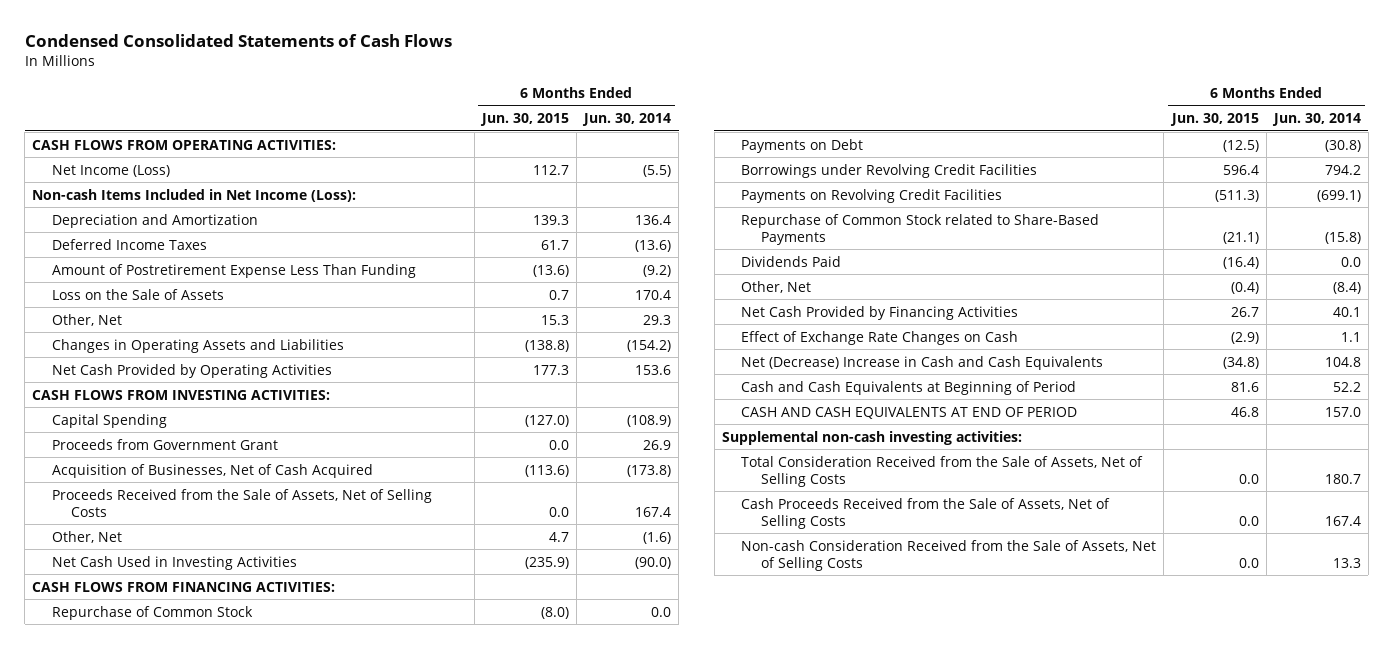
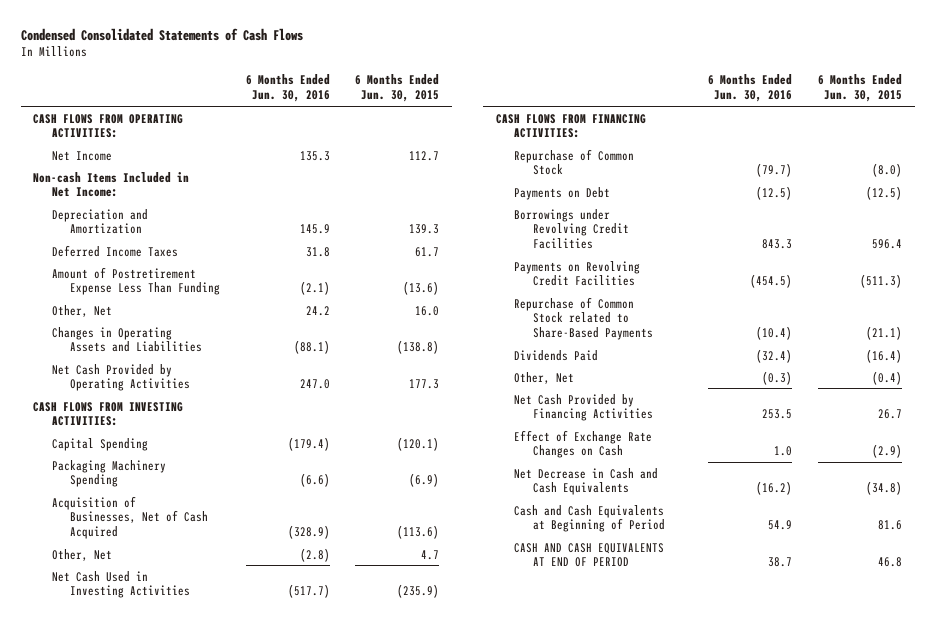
- | 6 Months Ended Jun. 30, 2015 | 6 Months Ended Jun. 30, 2014
+ | 6 Months Ended Jun. 30, 2016 | 6 Months Ended Jun. 30, 2015
- Net Income (Loss) | 112.7 | (5.5)
- Non-cash Items Included in Net Income (Loss):
+ Net Income | 135.3 | 112.7
+ Non-cash Items Included in Net Income:
- Loss on the Sale of Assets | 0.7 | 170.4
- Other, Net | 15.3 | 29.3
+ Other, Net | 24.2 | 16.0
- Capital Spending | (127.0) | (108.9)
- Proceeds from Government Grant | 0.0 | 26.9
+ Capital Spending | (179.4) | (120.1)
+ Packaging Machinery Spending | (6.6) | (6.9)
- Proceeds Received from the Sale of Assets, Net of Selling Costs | 0.0 | 167.4
- Net (Decrease) Increase in Cash and Cash Equivalents | (34.8) | 104.8
+ Net Decrease in Cash and Cash Equivalents | (16.2) | (34.8)
- Supplemental non-cash investing activities:
- Total Consideration Received from the Sale of Assets, Net of Selling Costs | 0.0 | 180.7
- Cash Proceeds Received from the Sale of Assets, Net of Selling Costs | 0.0 | 167.4
- Non-cash Consideration Received from the Sale of Assets, Net of Selling Costs | 0.0 | 13.3

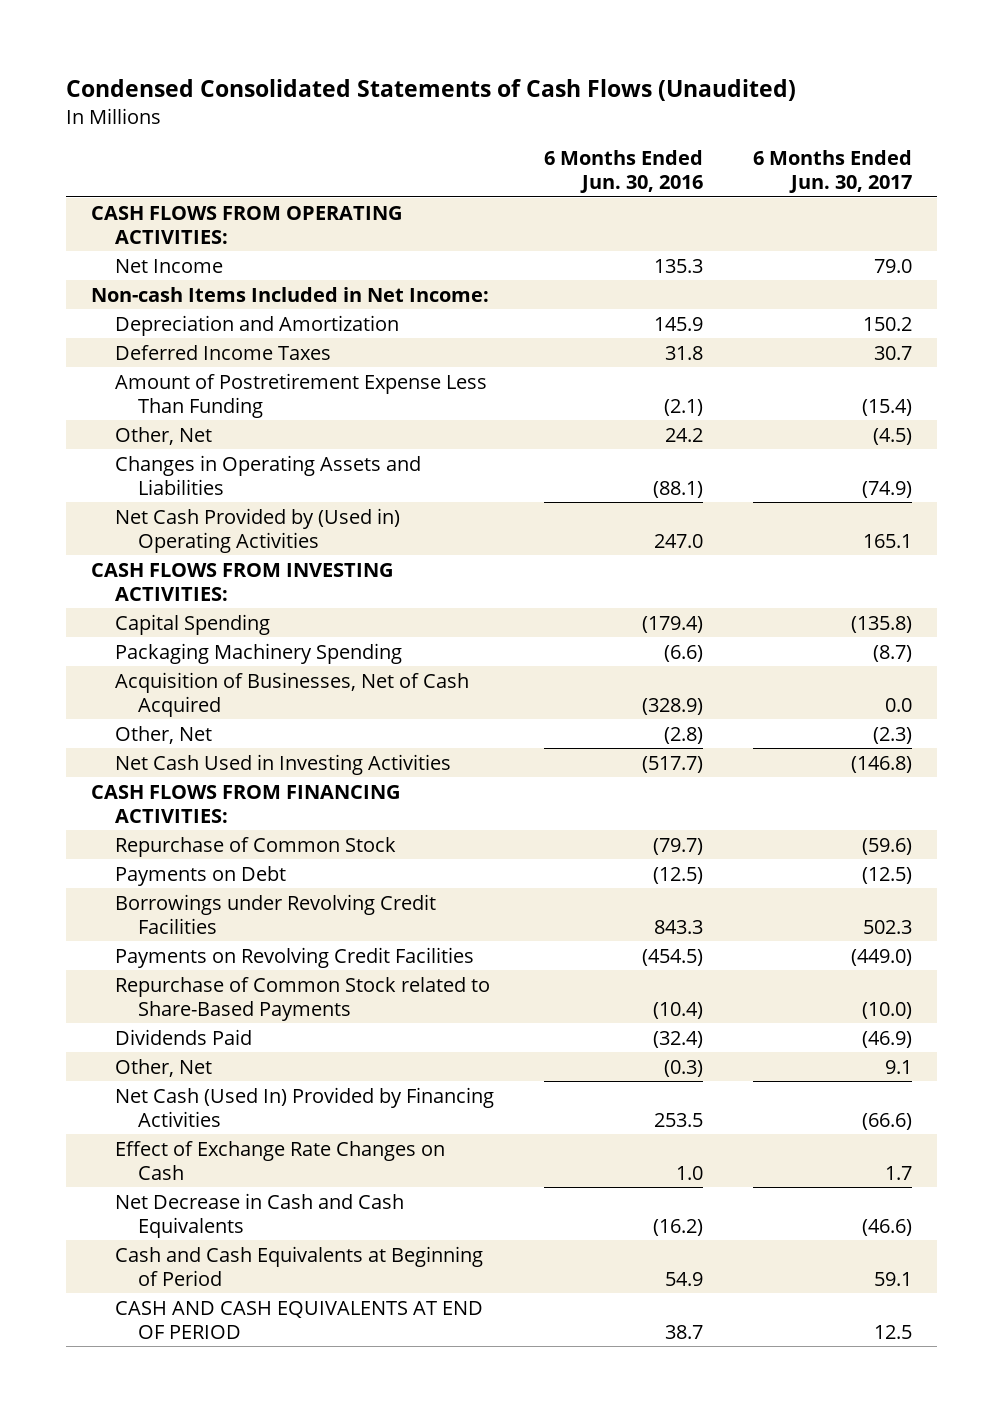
- Condensed Consolidated Statements of Cash Flows
+ Condensed Consolidated Statements of Cash Flows (Unaudited)
- | 6 Months Ended Jun. 30, 2016 | 6 Months Ended Jun. 30, 2015
+ | 6 Months Ended Jun. 30, 2016 | 6 Months Ended Jun. 30, 2017
- Net Cash Provided by Operating Activities | 247.0 | 177.3
+ Net Cash Provided by (Used in) Operating Activities | 247.0 | 165.1
- Net Cash Provided by Financing Activities | 253.5 | 26.7
+ Net Cash (Used In) Provided by Financing Activities | 253.5 | (66.6)

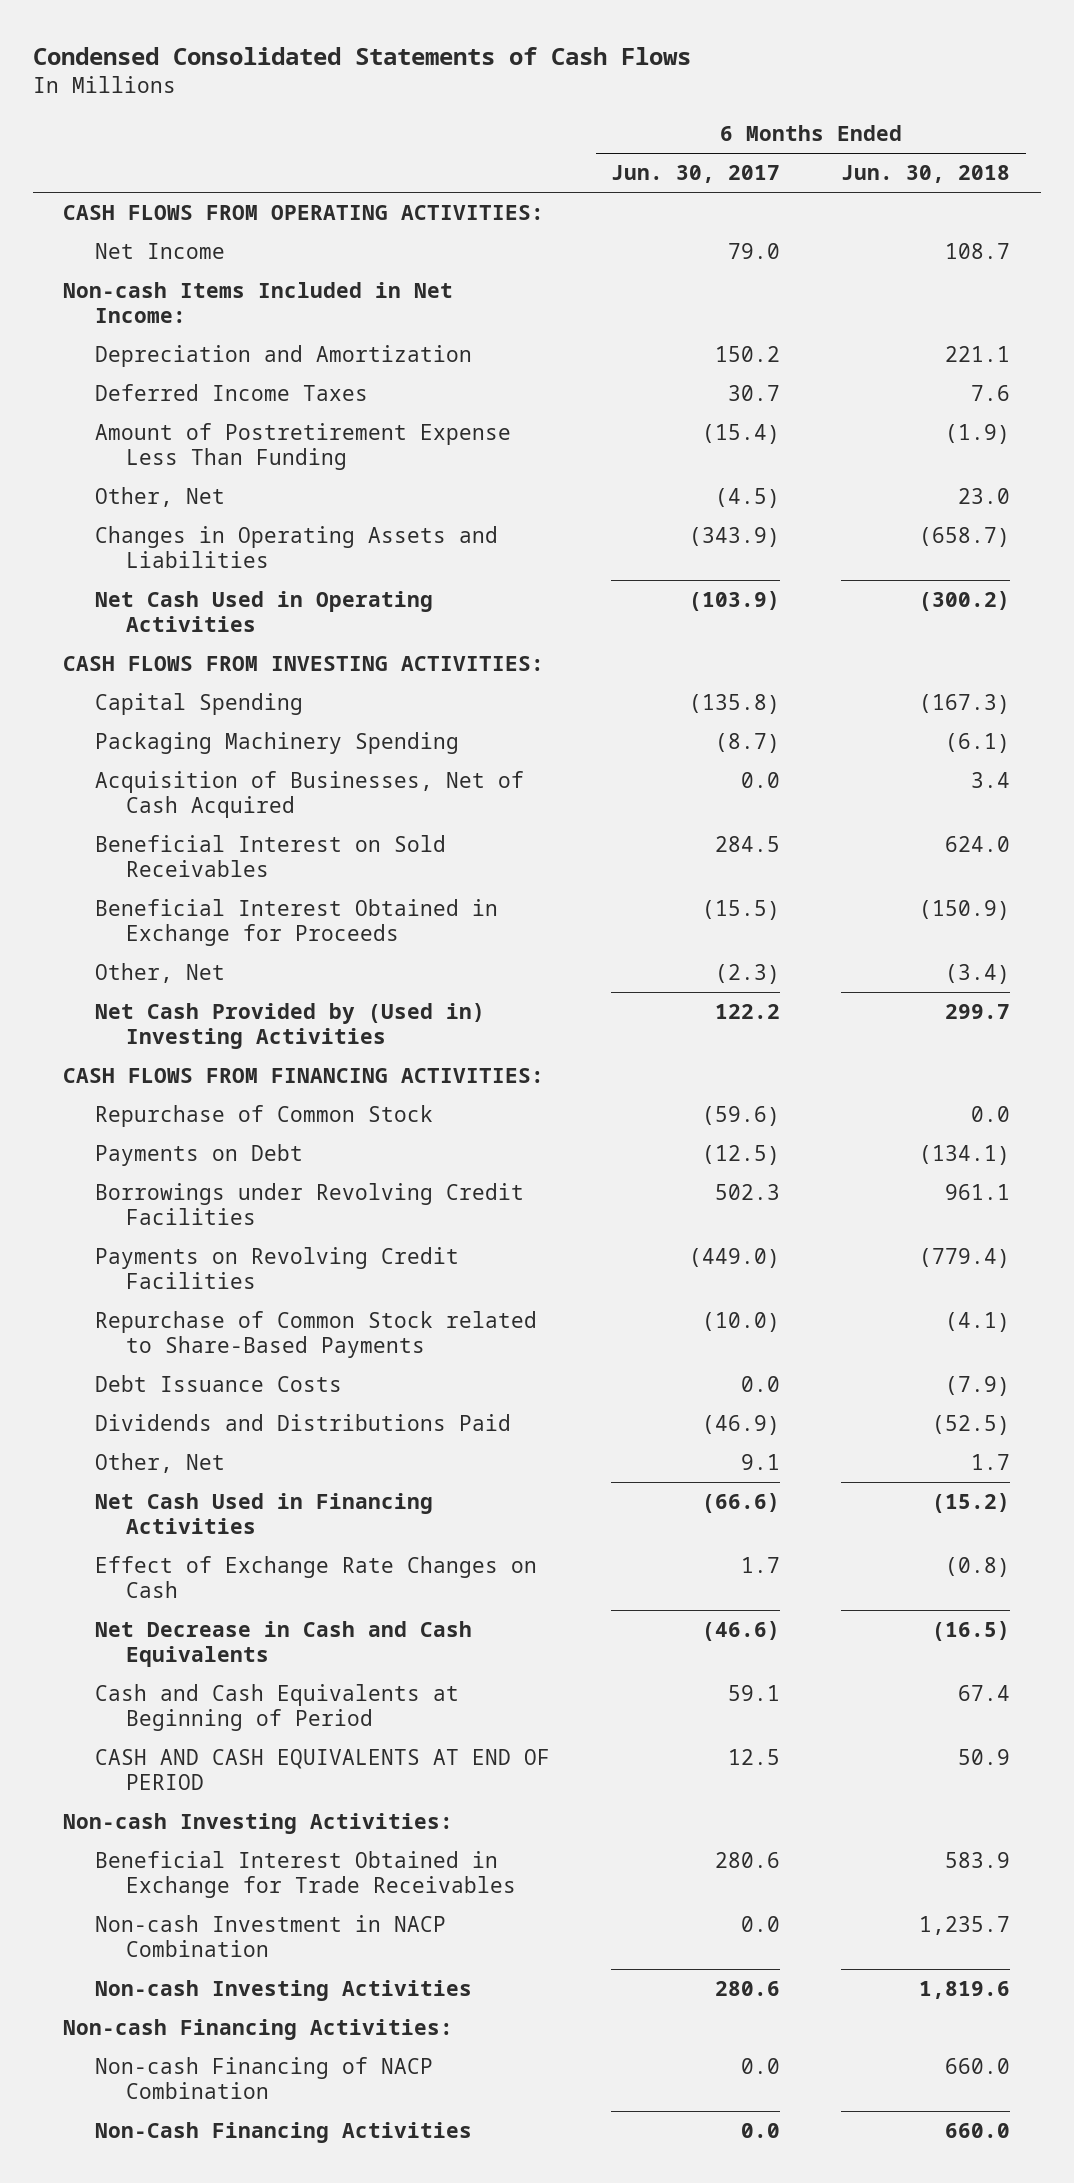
- Condensed Consolidated Statements of Cash Flows (Unaudited)
+ Condensed Consolidated Statements of Cash Flows
- | 6 Months Ended Jun. 30, 2016 | 6 Months Ended Jun. 30, 2017
+ | 6 Months Ended Jun. 30, 2017 | 6 Months Ended Jun. 30, 2018
- Changes in Operating Assets and Liabilities | (88.1) | (74.9)
- Net Cash Provided by (Used in) Operating Activities | 247.0 | 165.1
+ Changes in Operating Assets and Liabilities | (343.9) | (658.7)
+ Net Cash Used in Operating Activities | (103.9) | (300.2)
+ Beneficial Interest on Sold Receivables | 284.5 | 624.0
+ Beneficial Interest Obtained in Exchange for Proceeds | (15.5) | (150.9)
- Net Cash Used in Investing Activities | (517.7) | (146.8)
+ Net Cash Provided by (Used in) Investing Activities | 122.2 | 299.7
- Dividends Paid | (32.4) | (46.9)
+ Debt Issuance Costs | 0.0 | (7.9)
+ Dividends and Distributions Paid | (46.9) | (52.5)
- Net Cash (Used In) Provided by Financing Activities | 253.5 | (66.6)
+ Net Cash Used in Financing Activities | (66.6) | (15.2)
+ Non-cash Investing Activities:
+ Beneficial Interest Obtained in Exchange for Trade Receivables | 280.6 | 583.9
+ Non-cash Investment in NACP Combination | 0.0 | 1,235.7
+ Non-cash Investing Activities | 280.6 | 1,819.6
+ Non-cash Financing Activities:
+ Non-cash Financing of NACP Combination | 0.0 | 660.0
+ Non-Cash Financing Activities | 0.0 | 660.0

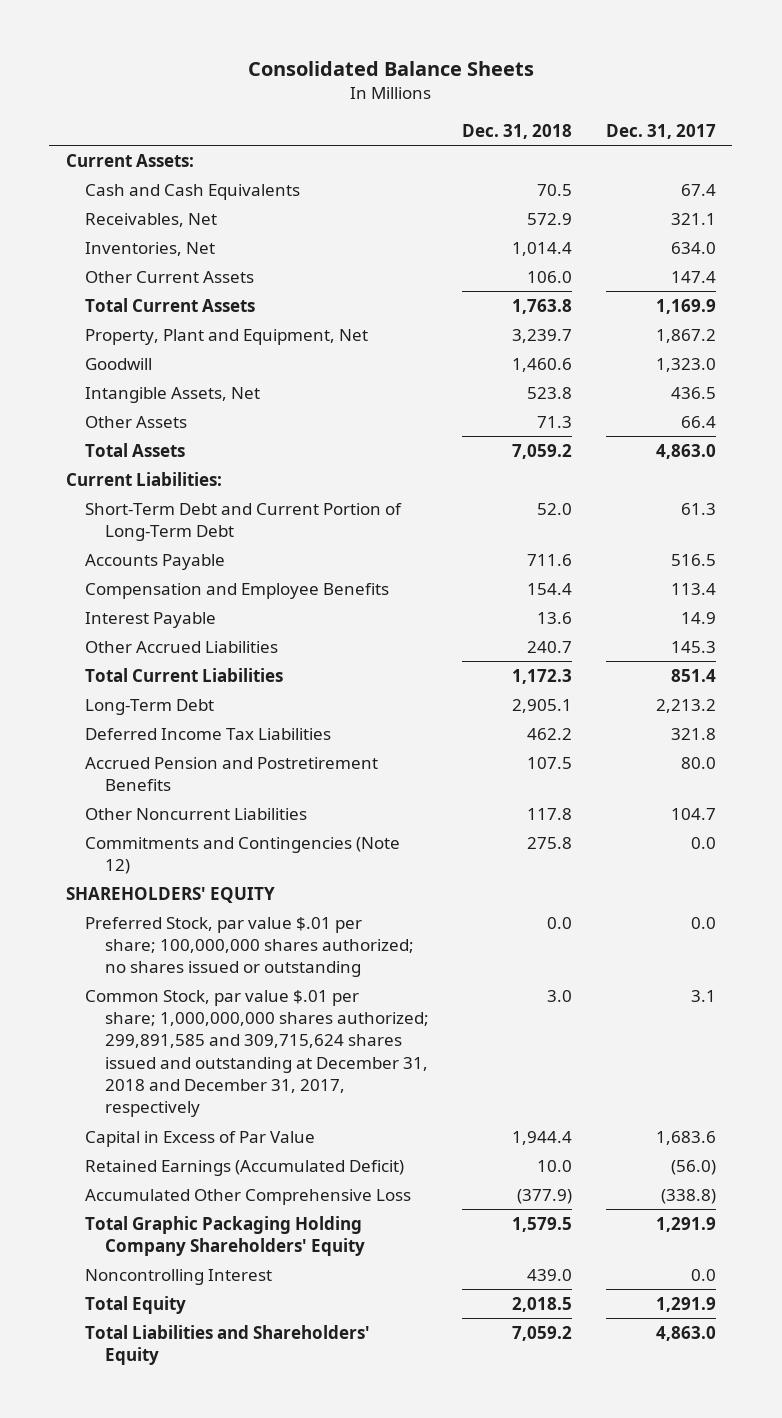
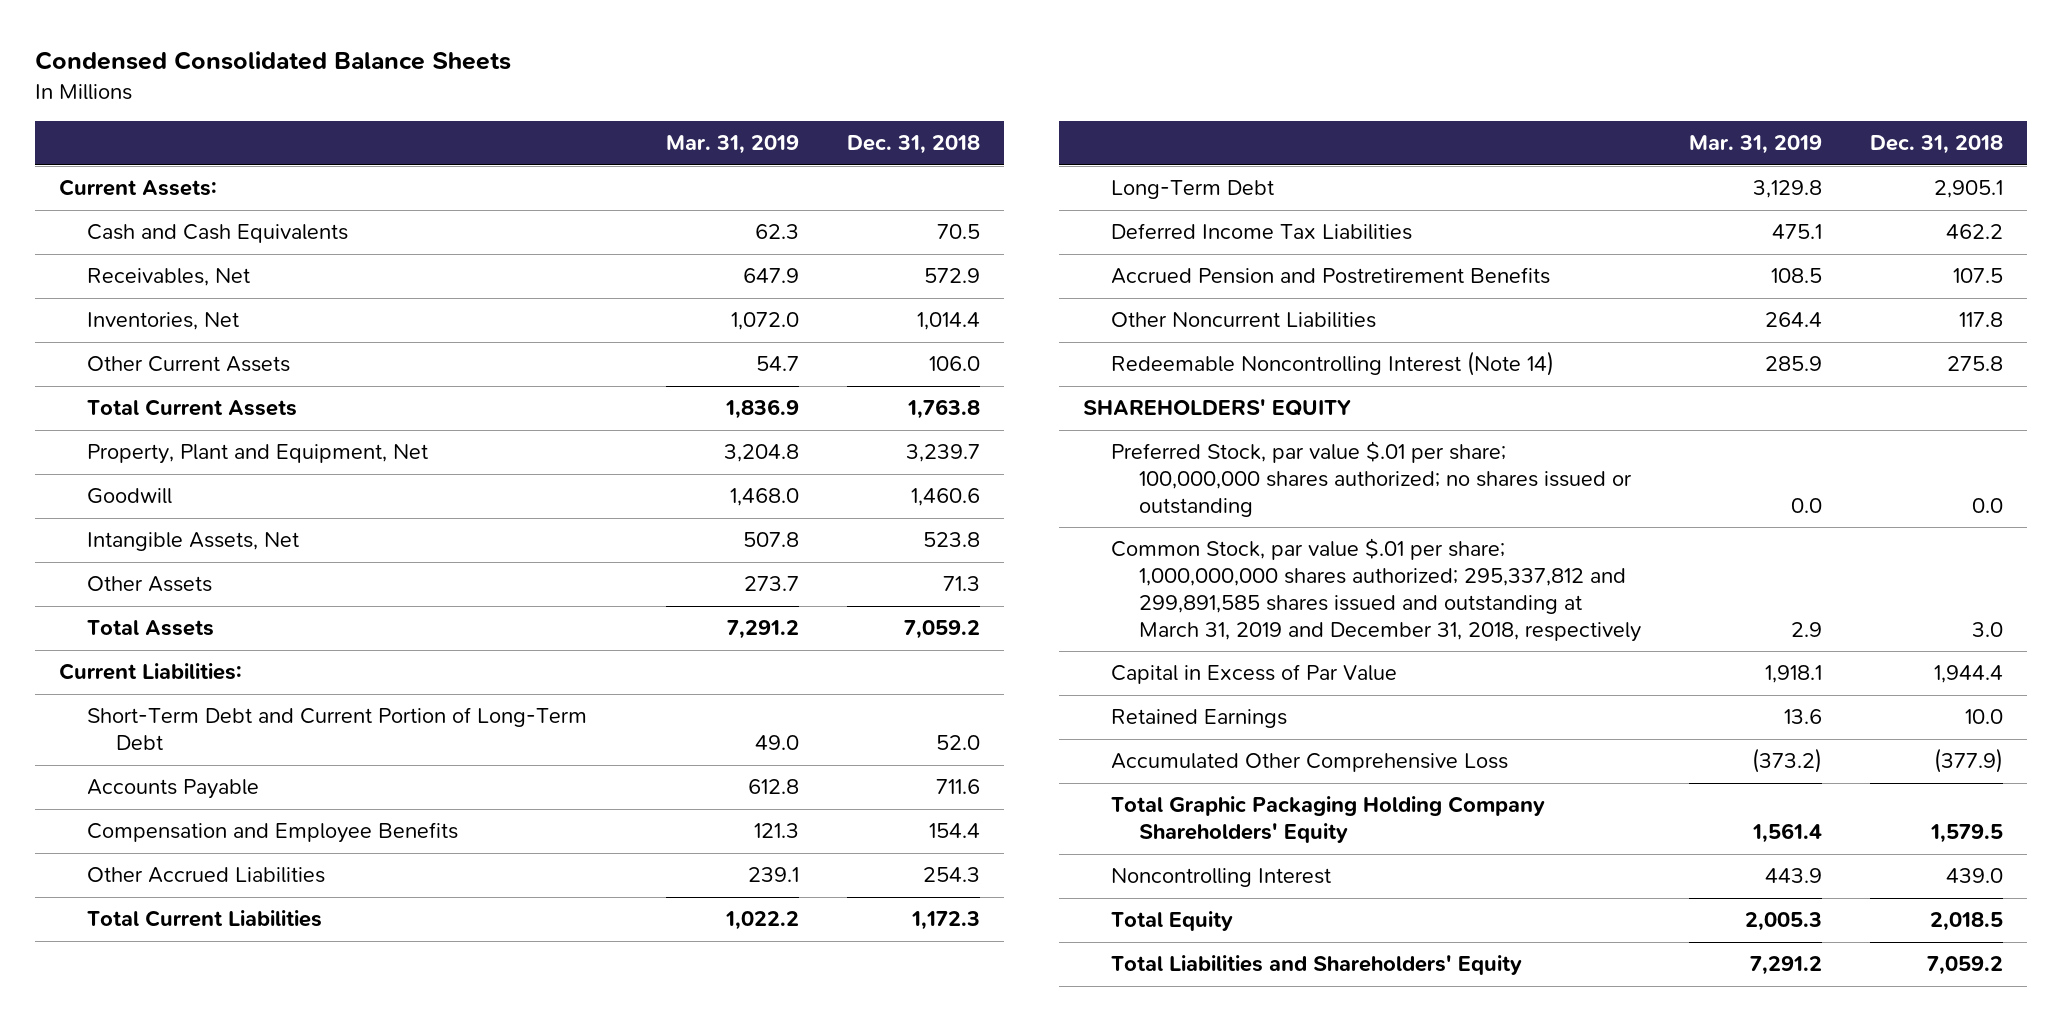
- Consolidated Balance Sheets
+ Condensed Consolidated Balance Sheets
- | Dec. 31, 2018 | Dec. 31, 2017
+ | Mar. 31, 2019 | Dec. 31, 2018
- Interest Payable | 13.6 | 14.9
- Other Accrued Liabilities | 240.7 | 145.3
+ Other Accrued Liabilities | 239.1 | 254.3
- Commitments and Contingencies (Note 12) | 275.8 | 0.0
+ Redeemable Noncontrolling Interest (Note 14) | 285.9 | 275.8
- Common Stock, par value $.01 per share; 1,000,000,000 shares authorized; 299,891,585 and 309,715,624 shares issued and outstanding at December 31, 2018 and December 31, 2017, respectively | 3.0 | 3.1
+ Common Stock, par value $.01 per share; 1,000,000,000 shares authorized; 295,337,812 and 299,891,585 shares issued and outstanding at March 31, 2019 and December 31, 2018, respectively | 2.9 | 3.0
- Retained Earnings (Accumulated Deficit) | 10.0 | (56.0)
+ Retained Earnings | 13.6 | 10.0

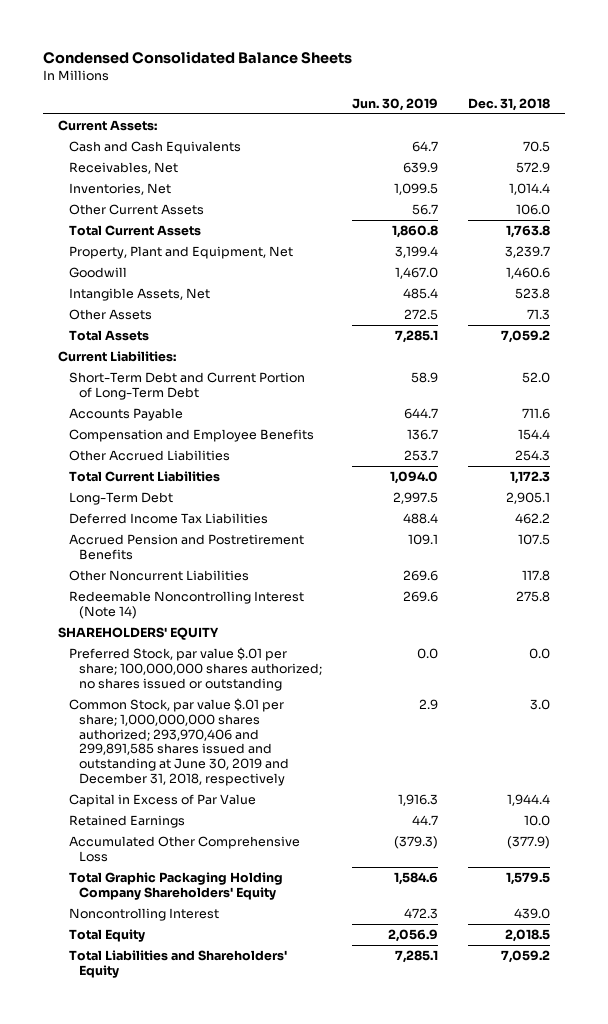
- | Mar. 31, 2019 | Dec. 31, 2018
+ | Jun. 30, 2019 | Dec. 31, 2018
- Common Stock, par value $.01 per share; 1,000,000,000 shares authorized; 295,337,812 and 299,891,585 shares issued and outstanding at March 31, 2019 and December 31, 2018, respectively | 2.9 | 3.0
+ Common Stock, par value $.01 per share; 1,000,000,000 shares authorized; 293,970,406 and 299,891,585 shares issued and outstanding at June 30, 2019 and December 31, 2018, respectively | 2.9 | 3.0

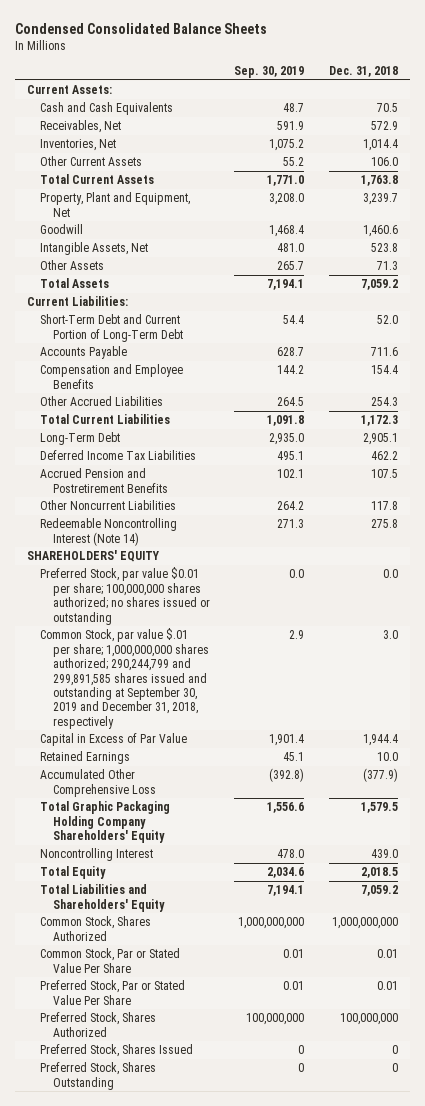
- | Jun. 30, 2019 | Dec. 31, 2018
+ | Sep. 30, 2019 | Dec. 31, 2018
- Preferred Stock, par value $.01 per share; 100,000,000 shares authorized; no shares issued or outstanding | 0.0 | 0.0
- Common Stock, par value $.01 per share; 1,000,000,000 shares authorized; 293,970,406 and 299,891,585 shares issued and outstanding at June 30, 2019 and December 31, 2018, respectively | 2.9 | 3.0
+ Preferred Stock, par value $0.01 per share; 100,000,000 shares authorized; no shares issued or outstanding | 0.0 | 0.0
+ Common Stock, par value $.01 per share; 1,000,000,000 shares authorized; 290,244,799 and 299,891,585 shares issued and outstanding at September 30, 2019 and December 31, 2018, respectively | 2.9 | 3.0
+ Common Stock, Shares Authorized | 1,000,000,000 | 1,000,000,000
+ Common Stock, Par or Stated Value Per Share | 0.01 | 0.01
+ Preferred Stock, Par or Stated Value Per Share | 0.01 | 0.01
+ Preferred Stock, Shares Authorized | 100,000,000 | 100,000,000
+ Preferred Stock, Shares Issued | 0 | 0
+ Preferred Stock, Shares Outstanding | 0 | 0

